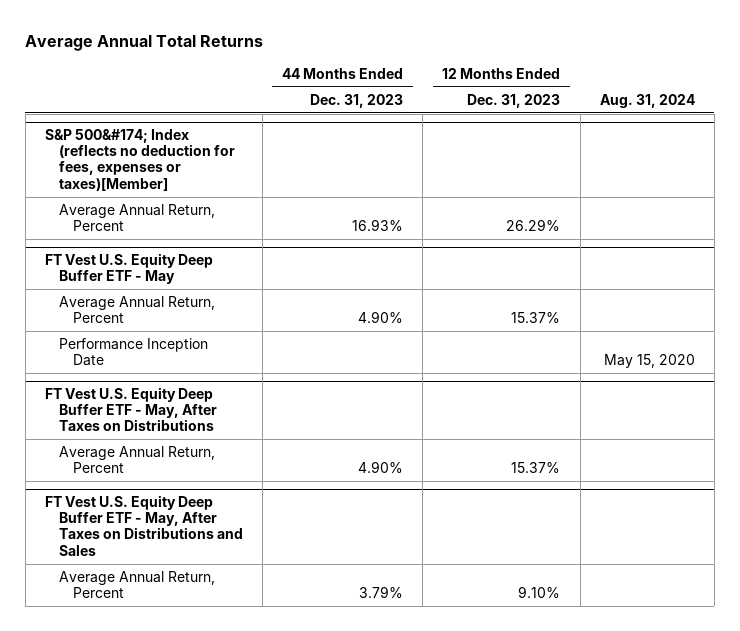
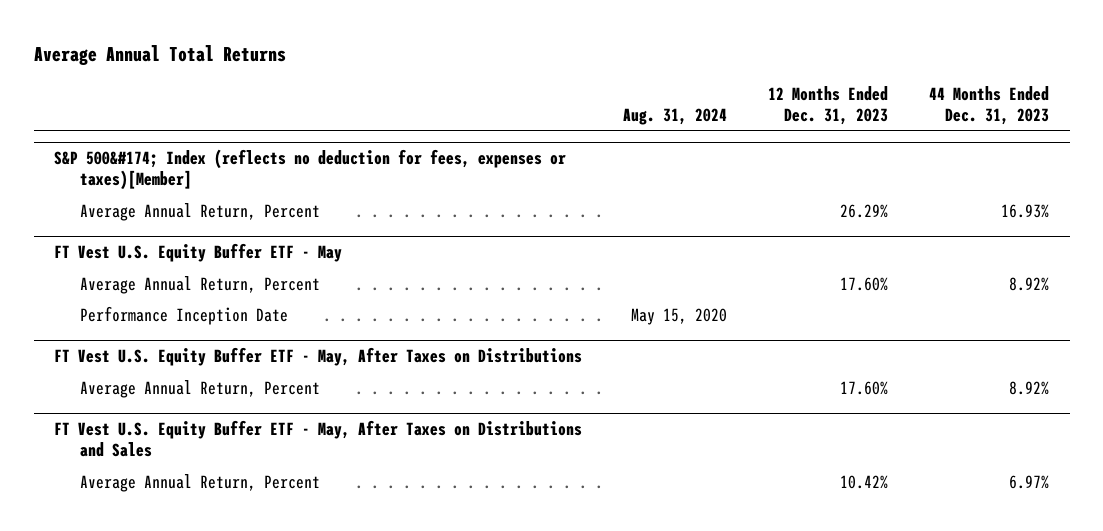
- | 44 Months Ended Dec. 31, 2023 | 12 Months Ended Dec. 31, 2023 | Aug. 31, 2024
+ | Aug. 31, 2024 | 12 Months Ended Dec. 31, 2023 | 44 Months Ended Dec. 31, 2023
- FT Vest U.S. Equity Deep Buffer ETF - May
- Average Annual Return, Percent | 4.90% | 15.37% |
+ FT Vest U.S. Equity Buffer ETF - May
+ Average Annual Return, Percent | | 17.60% | 8.92%
- FT Vest U.S. Equity Deep Buffer ETF - May, After Taxes on Distributions
- Average Annual Return, Percent | 4.90% | 15.37% |
- FT Vest U.S. Equity Deep Buffer ETF - May, After Taxes on Distributions and Sales
- Average Annual Return, Percent | 3.79% | 9.10% |
+ FT Vest U.S. Equity Buffer ETF - May, After Taxes on Distributions
+ Average Annual Return, Percent | | 17.60% | 8.92%
+ FT Vest U.S. Equity Buffer ETF - May, After Taxes on Distributions and Sales
+ Average Annual Return, Percent | | 10.42% | 6.97%

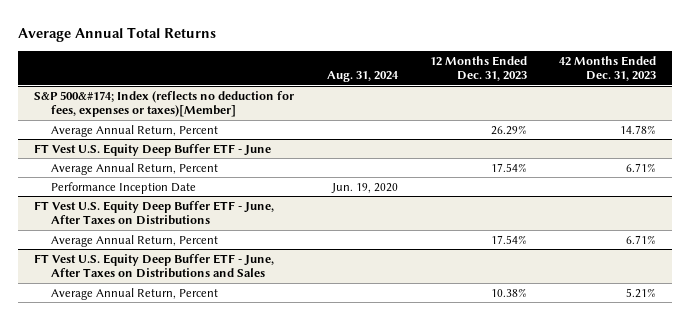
- | Aug. 31, 2024 | 12 Months Ended Dec. 31, 2023 | 44 Months Ended Dec. 31, 2023
+ | Aug. 31, 2024 | 12 Months Ended Dec. 31, 2023 | 42 Months Ended Dec. 31, 2023
- FT Vest U.S. Equity Buffer ETF - May
- Average Annual Return, Percent | | 17.60% | 8.92%
- Performance Inception Date | May 15, 2020 | |
- FT Vest U.S. Equity Buffer ETF - May, After Taxes on Distributions
- Average Annual Return, Percent | | 17.60% | 8.92%
- FT Vest U.S. Equity Buffer ETF - May, After Taxes on Distributions and Sales
- Average Annual Return, Percent | | 10.42% | 6.97%
+ FT Vest U.S. Equity Deep Buffer ETF - June
+ Average Annual Return, Percent | | 17.54% | 6.71%
+ Performance Inception Date | Jun. 19, 2020 | |
+ FT Vest U.S. Equity Deep Buffer ETF - June, After Taxes on Distributions
+ Average Annual Return, Percent | | 17.54% | 6.71%
+ FT Vest U.S. Equity Deep Buffer ETF - June, After Taxes on Distributions and Sales
+ Average Annual Return, Percent | | 10.38% | 5.21%

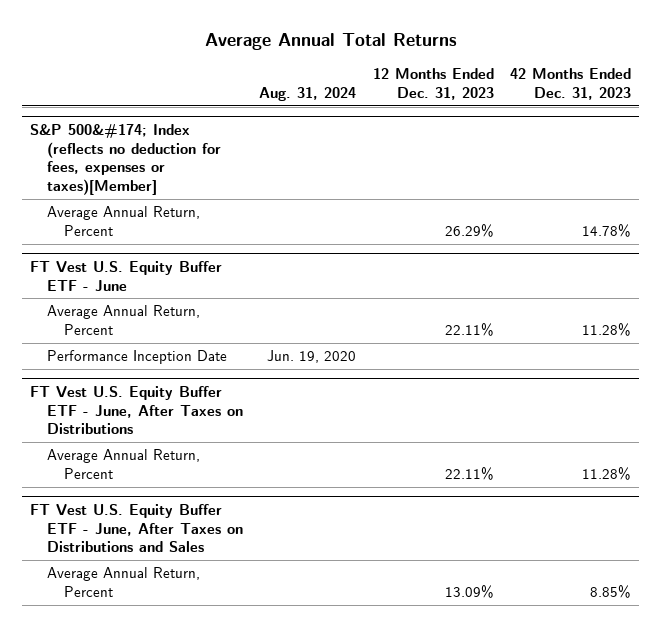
- FT Vest U.S. Equity Deep Buffer ETF - June
- Average Annual Return, Percent | | 17.54% | 6.71%
+ FT Vest U.S. Equity Buffer ETF - June
+ Average Annual Return, Percent | | 22.11% | 11.28%
- FT Vest U.S. Equity Deep Buffer ETF - June, After Taxes on Distributions
- Average Annual Return, Percent | | 17.54% | 6.71%
- FT Vest U.S. Equity Deep Buffer ETF - June, After Taxes on Distributions and Sales
- Average Annual Return, Percent | | 10.38% | 5.21%
+ FT Vest U.S. Equity Buffer ETF - June, After Taxes on Distributions
+ Average Annual Return, Percent | | 22.11% | 11.28%
+ FT Vest U.S. Equity Buffer ETF - June, After Taxes on Distributions and Sales
+ Average Annual Return, Percent | | 13.09% | 8.85%

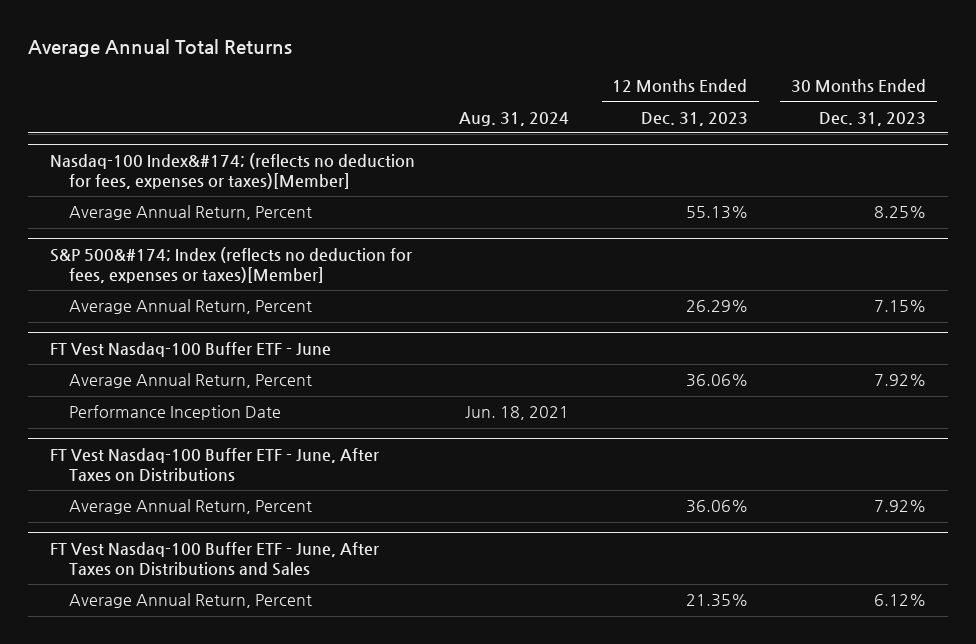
- | Aug. 31, 2024 | 12 Months Ended Dec. 31, 2023 | 42 Months Ended Dec. 31, 2023
+ | Aug. 31, 2024 | 12 Months Ended Dec. 31, 2023 | 30 Months Ended Dec. 31, 2023
+ Nasdaq-100 Index&#174; (reflects no deduction for fees, expenses or taxes)[Member]
+ Average Annual Return, Percent | | 55.13% | 8.25%
- FT Vest U.S. Equity Buffer ETF - June
- Average Annual Return, Percent | | 22.11% | 11.28%
- Performance Inception Date | Jun. 19, 2020 | |
- FT Vest U.S. Equity Buffer ETF - June, After Taxes on Distributions
- Average Annual Return, Percent | | 22.11% | 11.28%
- FT Vest U.S. Equity Buffer ETF - June, After Taxes on Distributions and Sales
- Average Annual Return, Percent | | 13.09% | 8.85%
+ FT Vest Nasdaq-100 Buffer ETF - June
+ Average Annual Return, Percent | | 36.06% | 7.92%
+ Performance Inception Date | Jun. 18, 2021 | |
+ FT Vest Nasdaq-100 Buffer ETF - June, After Taxes on Distributions
+ Average Annual Return, Percent | | 36.06% | 7.92%
+ FT Vest Nasdaq-100 Buffer ETF - June, After Taxes on Distributions and Sales
+ Average Annual Return, Percent | | 21.35% | 6.12%

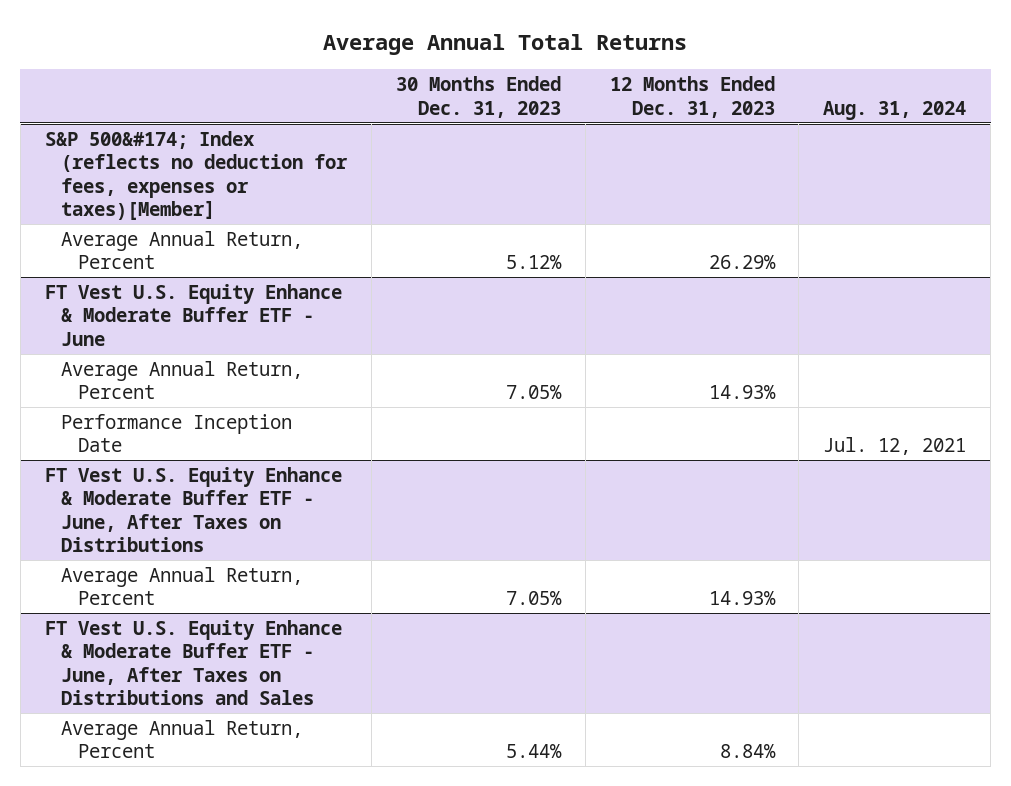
- | Aug. 31, 2024 | 12 Months Ended Dec. 31, 2023 | 30 Months Ended Dec. 31, 2023
+ | 30 Months Ended Dec. 31, 2023 | 12 Months Ended Dec. 31, 2023 | Aug. 31, 2024
- Nasdaq-100 Index&#174; (reflects no deduction for fees, expenses or taxes)[Member]
- Average Annual Return, Percent | | 55.13% | 8.25%
@ S&P 500&#174; Index (reflects no deduction for fees, expenses or taxes)[Member]
- Average Annual Return, Percent | | 26.29% | 7.15%
- FT Vest Nasdaq-100 Buffer ETF - June
- Average Annual Return, Percent | | 36.06% | 7.92%
- Performance Inception Date | Jun. 18, 2021 | |
- FT Vest Nasdaq-100 Buffer ETF - June, After Taxes on Distributions
- Average Annual Return, Percent | | 36.06% | 7.92%
- FT Vest Nasdaq-100 Buffer ETF - June, After Taxes on Distributions and Sales
- Average Annual Return, Percent | | 21.35% | 6.12%
@ S&P 500&#174; Index (reflects no deduction for fees, expenses or taxes)[Member]
+ Average Annual Return, Percent | 5.12% | 26.29% |
+ FT Vest U.S. Equity Enhance & Moderate Buffer ETF - June
+ Average Annual Return, Percent | 7.05% | 14.93% |
+ Performance Inception Date | | | Jul. 12, 2021
+ FT Vest U.S. Equity Enhance & Moderate Buffer ETF - June, After Taxes on Distributions
+ Average Annual Return, Percent | 7.05% | 14.93% |
+ FT Vest U.S. Equity Enhance & Moderate Buffer ETF - June, After Taxes on Distributions and Sales
+ Average Annual Return, Percent | 5.44% | 8.84% |

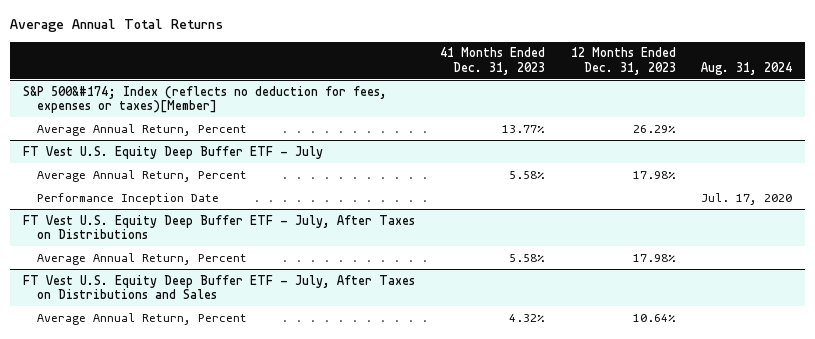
- | 30 Months Ended Dec. 31, 2023 | 12 Months Ended Dec. 31, 2023 | Aug. 31, 2024
+ | 41 Months Ended Dec. 31, 2023 | 12 Months Ended Dec. 31, 2023 | Aug. 31, 2024
- FT Vest U.S. Equity Enhance & Moderate Buffer ETF - June
- Average Annual Return, Percent | 7.05% | 14.93% |
- Performance Inception Date | | | Jul. 12, 2021
- FT Vest U.S. Equity Enhance & Moderate Buffer ETF - June, After Taxes on Distributions
- Average Annual Return, Percent | 7.05% | 14.93% |
- FT Vest U.S. Equity Enhance & Moderate Buffer ETF - June, After Taxes on Distributions and Sales
- Average Annual Return, Percent | 5.44% | 8.84% |
+ FT Vest U.S. Equity Deep Buffer ETF - July
+ Average Annual Return, Percent | 5.58% | 17.98% |
+ Performance Inception Date | | | Jul. 17, 2020
+ FT Vest U.S. Equity Deep Buffer ETF - July, After Taxes on Distributions
+ Average Annual Return, Percent | 5.58% | 17.98% |
+ FT Vest U.S. Equity Deep Buffer ETF - July, After Taxes on Distributions and Sales
+ Average Annual Return, Percent | 4.32% | 10.64% |

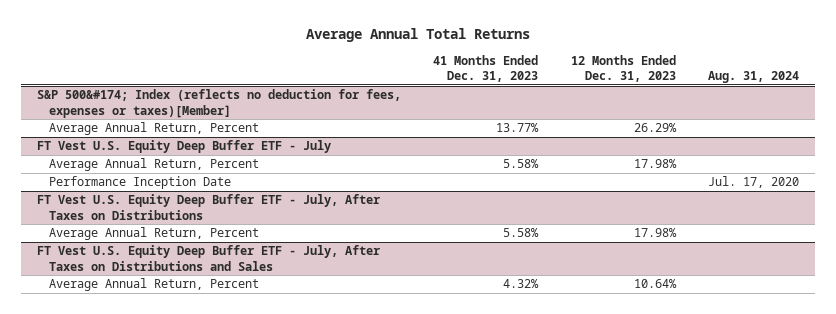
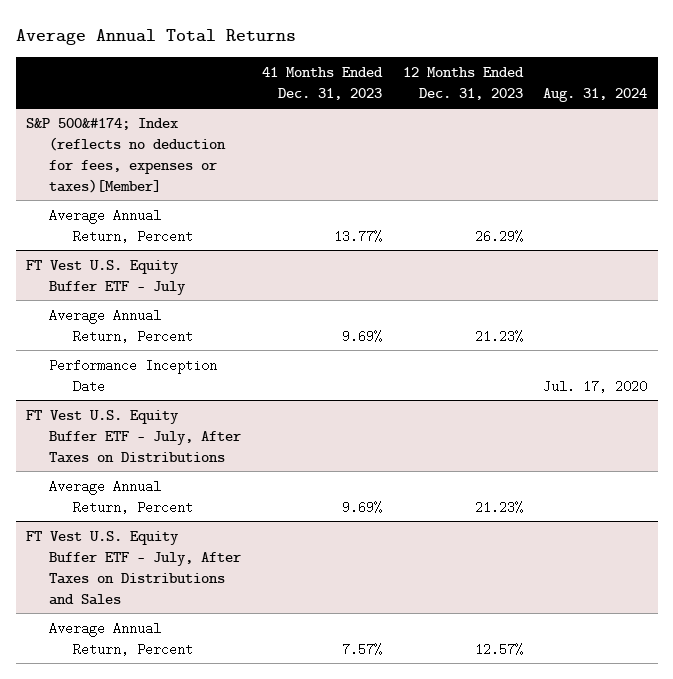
- FT Vest U.S. Equity Deep Buffer ETF - July
- Average Annual Return, Percent | 5.58% | 17.98% |
+ FT Vest U.S. Equity Buffer ETF - July
+ Average Annual Return, Percent | 9.69% | 21.23% |
- FT Vest U.S. Equity Deep Buffer ETF - July, After Taxes on Distributions
- Average Annual Return, Percent | 5.58% | 17.98% |
- FT Vest U.S. Equity Deep Buffer ETF - July, After Taxes on Distributions and Sales
- Average Annual Return, Percent | 4.32% | 10.64% |
+ FT Vest U.S. Equity Buffer ETF - July, After Taxes on Distributions
+ Average Annual Return, Percent | 9.69% | 21.23% |
+ FT Vest U.S. Equity Buffer ETF - July, After Taxes on Distributions and Sales
+ Average Annual Return, Percent | 7.57% | 12.57% |

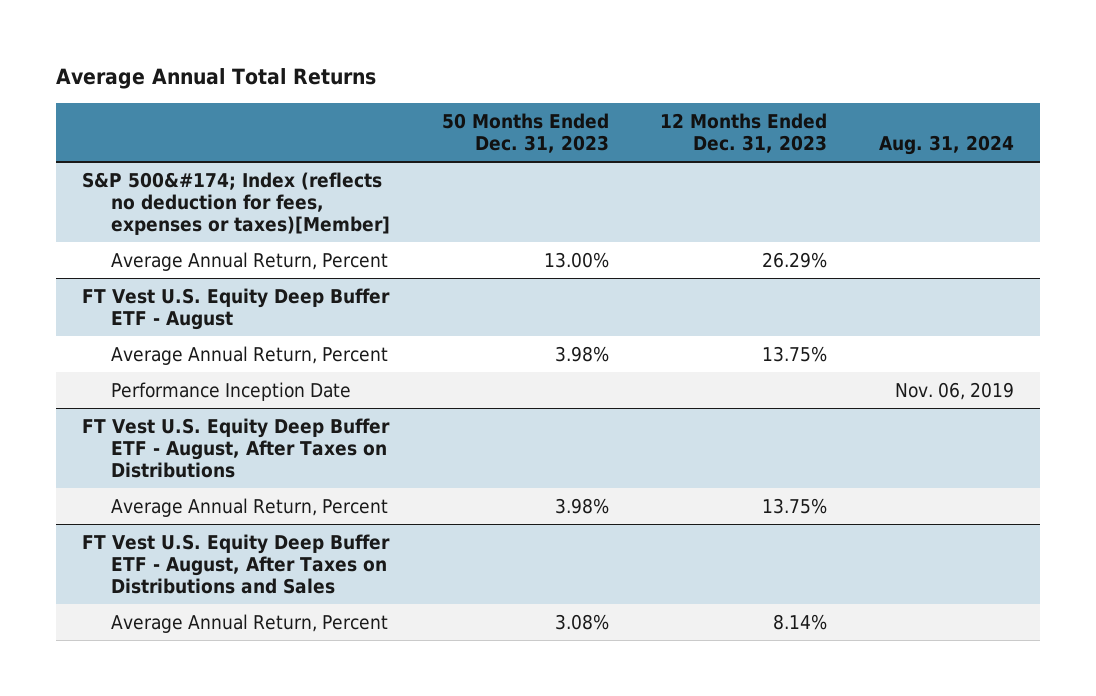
- | 41 Months Ended Dec. 31, 2023 | 12 Months Ended Dec. 31, 2023 | Aug. 31, 2024
+ | 50 Months Ended Dec. 31, 2023 | 12 Months Ended Dec. 31, 2023 | Aug. 31, 2024
- FT Vest U.S. Equity Buffer ETF - July
- Average Annual Return, Percent | 9.69% | 21.23% |
- Performance Inception Date | | | Jul. 17, 2020
- FT Vest U.S. Equity Buffer ETF - July, After Taxes on Distributions
- Average Annual Return, Percent | 9.69% | 21.23% |
- FT Vest U.S. Equity Buffer ETF - July, After Taxes on Distributions and Sales
- Average Annual Return, Percent | 7.57% | 12.57% |
+ FT Vest U.S. Equity Deep Buffer ETF - August
+ Average Annual Return, Percent | 3.98% | 13.75% |
+ Performance Inception Date | | | Nov. 06, 2019
+ FT Vest U.S. Equity Deep Buffer ETF - August, After Taxes on Distributions
+ Average Annual Return, Percent | 3.98% | 13.75% |
+ FT Vest U.S. Equity Deep Buffer ETF - August, After Taxes on Distributions and Sales
+ Average Annual Return, Percent | 3.08% | 8.14% |

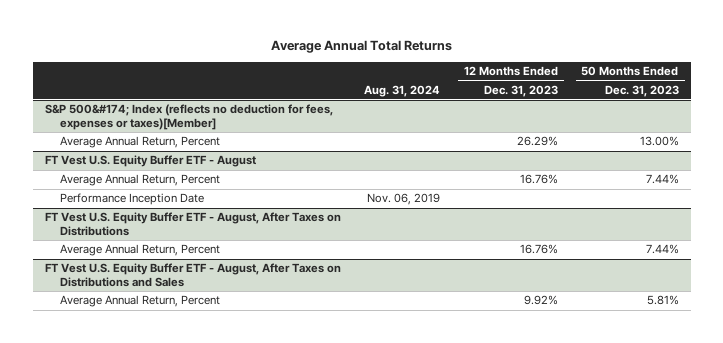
- | 50 Months Ended Dec. 31, 2023 | 12 Months Ended Dec. 31, 2023 | Aug. 31, 2024
+ | Aug. 31, 2024 | 12 Months Ended Dec. 31, 2023 | 50 Months Ended Dec. 31, 2023
- FT Vest U.S. Equity Deep Buffer ETF - August
- Average Annual Return, Percent | 3.98% | 13.75% |
+ FT Vest U.S. Equity Buffer ETF - August
+ Average Annual Return, Percent | | 16.76% | 7.44%
- FT Vest U.S. Equity Deep Buffer ETF - August, After Taxes on Distributions
- Average Annual Return, Percent | 3.98% | 13.75% |
- FT Vest U.S. Equity Deep Buffer ETF - August, After Taxes on Distributions and Sales
- Average Annual Return, Percent | 3.08% | 8.14% |
+ FT Vest U.S. Equity Buffer ETF - August, After Taxes on Distributions
+ Average Annual Return, Percent | | 16.76% | 7.44%
+ FT Vest U.S. Equity Buffer ETF - August, After Taxes on Distributions and Sales
+ Average Annual Return, Percent | | 9.92% | 5.81%

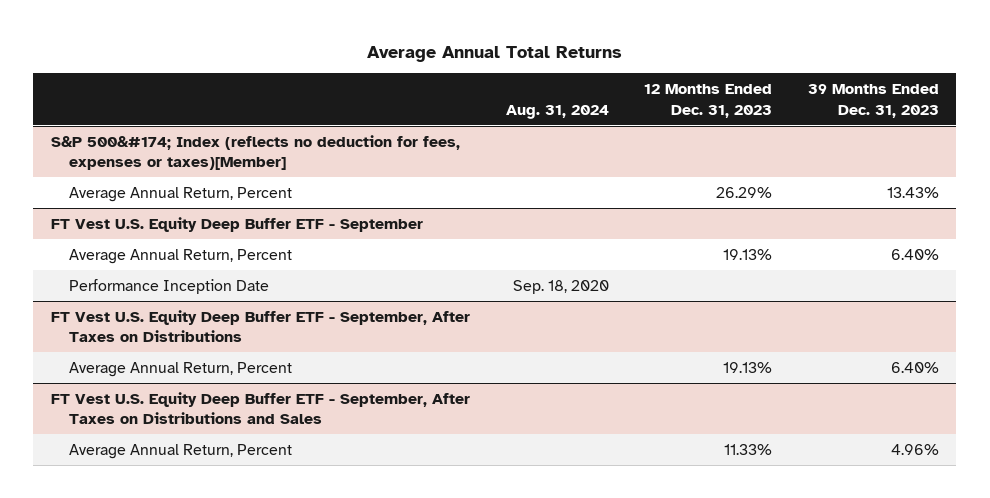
- | Aug. 31, 2024 | 12 Months Ended Dec. 31, 2023 | 50 Months Ended Dec. 31, 2023
+ | Aug. 31, 2024 | 12 Months Ended Dec. 31, 2023 | 39 Months Ended Dec. 31, 2023
- FT Vest U.S. Equity Buffer ETF - August
- Average Annual Return, Percent | | 16.76% | 7.44%
- Performance Inception Date | Nov. 06, 2019 | |
- FT Vest U.S. Equity Buffer ETF - August, After Taxes on Distributions
- Average Annual Return, Percent | | 16.76% | 7.44%
- FT Vest U.S. Equity Buffer ETF - August, After Taxes on Distributions and Sales
- Average Annual Return, Percent | | 9.92% | 5.81%
+ FT Vest U.S. Equity Deep Buffer ETF - September
+ Average Annual Return, Percent | | 19.13% | 6.40%
+ Performance Inception Date | Sep. 18, 2020 | |
+ FT Vest U.S. Equity Deep Buffer ETF - September, After Taxes on Distributions
+ Average Annual Return, Percent | | 19.13% | 6.40%
+ FT Vest U.S. Equity Deep Buffer ETF - September, After Taxes on Distributions and Sales
+ Average Annual Return, Percent | | 11.33% | 4.96%

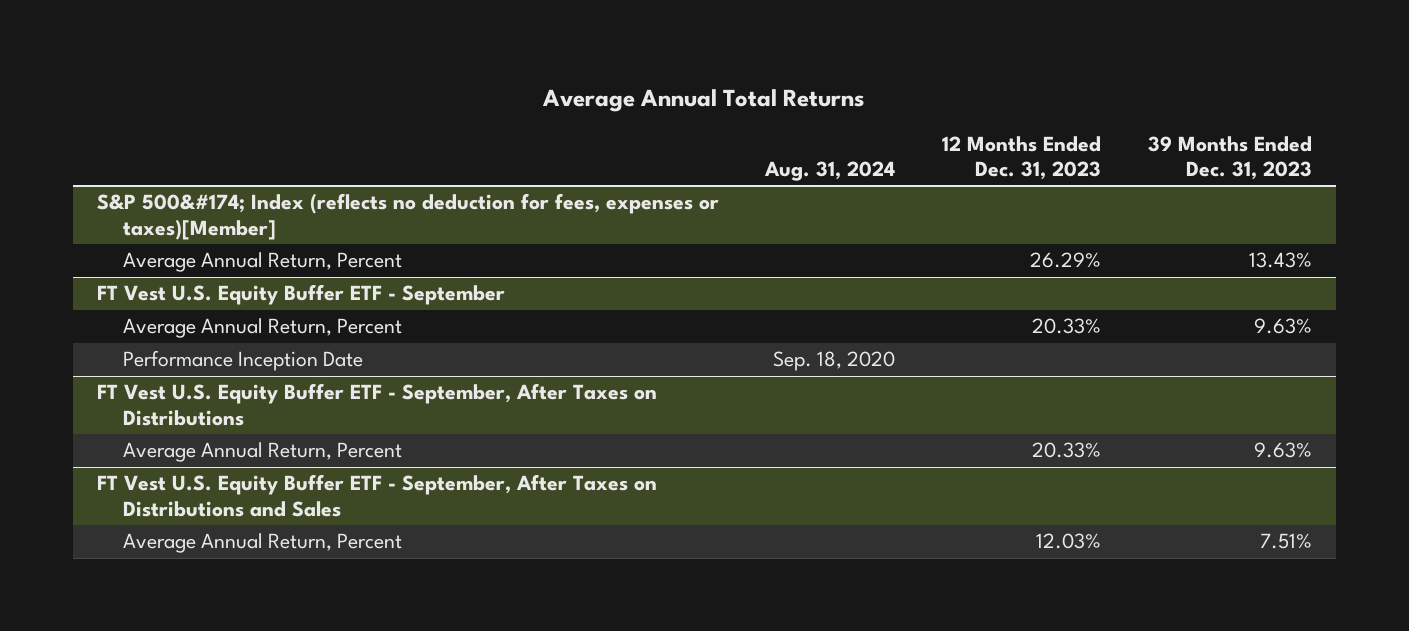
- FT Vest U.S. Equity Deep Buffer ETF - September
- Average Annual Return, Percent | | 19.13% | 6.40%
+ FT Vest U.S. Equity Buffer ETF - September
+ Average Annual Return, Percent | | 20.33% | 9.63%
- FT Vest U.S. Equity Deep Buffer ETF - September, After Taxes on Distributions
- Average Annual Return, Percent | | 19.13% | 6.40%
- FT Vest U.S. Equity Deep Buffer ETF - September, After Taxes on Distributions and Sales
- Average Annual Return, Percent | | 11.33% | 4.96%
+ FT Vest U.S. Equity Buffer ETF - September, After Taxes on Distributions
+ Average Annual Return, Percent | | 20.33% | 9.63%
+ FT Vest U.S. Equity Buffer ETF - September, After Taxes on Distributions and Sales
+ Average Annual Return, Percent | | 12.03% | 7.51%

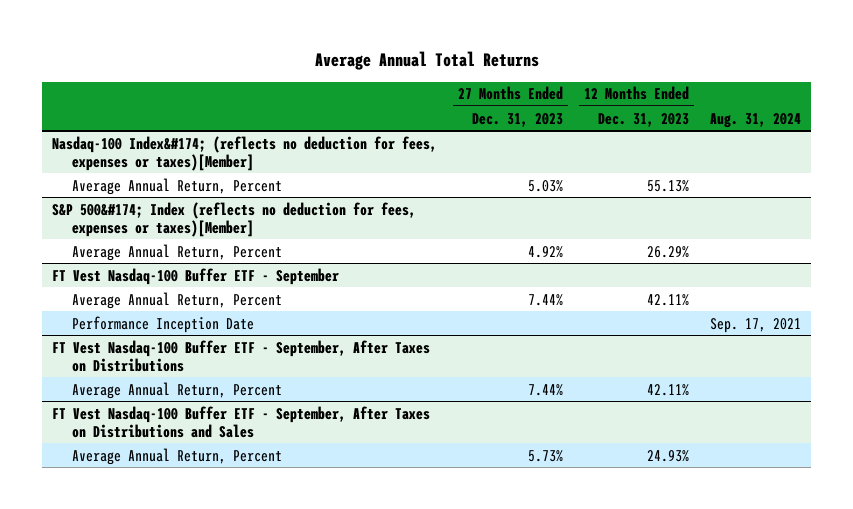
- | Aug. 31, 2024 | 12 Months Ended Dec. 31, 2023 | 39 Months Ended Dec. 31, 2023
+ | 27 Months Ended Dec. 31, 2023 | 12 Months Ended Dec. 31, 2023 | Aug. 31, 2024
+ Nasdaq-100 Index&#174; (reflects no deduction for fees, expenses or taxes)[Member]
+ Average Annual Return, Percent | 5.03% | 55.13% |
- FT Vest U.S. Equity Buffer ETF - September
- Average Annual Return, Percent | | 20.33% | 9.63%
- Performance Inception Date | Sep. 18, 2020 | |
- FT Vest U.S. Equity Buffer ETF - September, After Taxes on Distributions
- Average Annual Return, Percent | | 20.33% | 9.63%
- FT Vest U.S. Equity Buffer ETF - September, After Taxes on Distributions and Sales
- Average Annual Return, Percent | | 12.03% | 7.51%
+ FT Vest Nasdaq-100 Buffer ETF - September
+ Average Annual Return, Percent | 7.44% | 42.11% |
+ Performance Inception Date | | | Sep. 17, 2021
+ FT Vest Nasdaq-100 Buffer ETF - September, After Taxes on Distributions
+ Average Annual Return, Percent | 7.44% | 42.11% |
+ FT Vest Nasdaq-100 Buffer ETF - September, After Taxes on Distributions and Sales
+ Average Annual Return, Percent | 5.73% | 24.93% |

